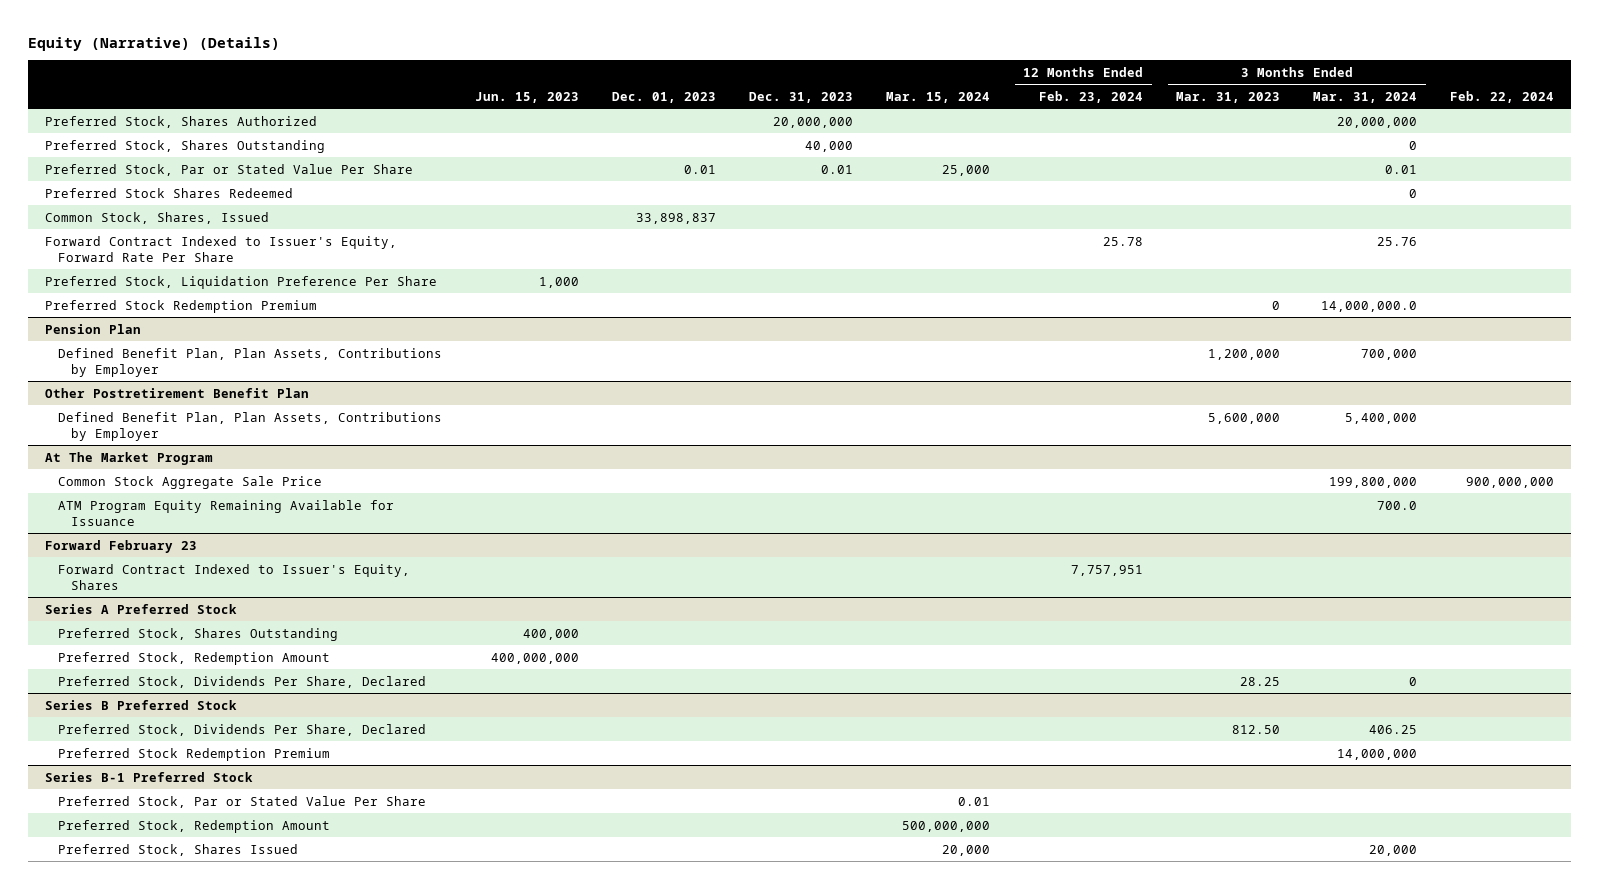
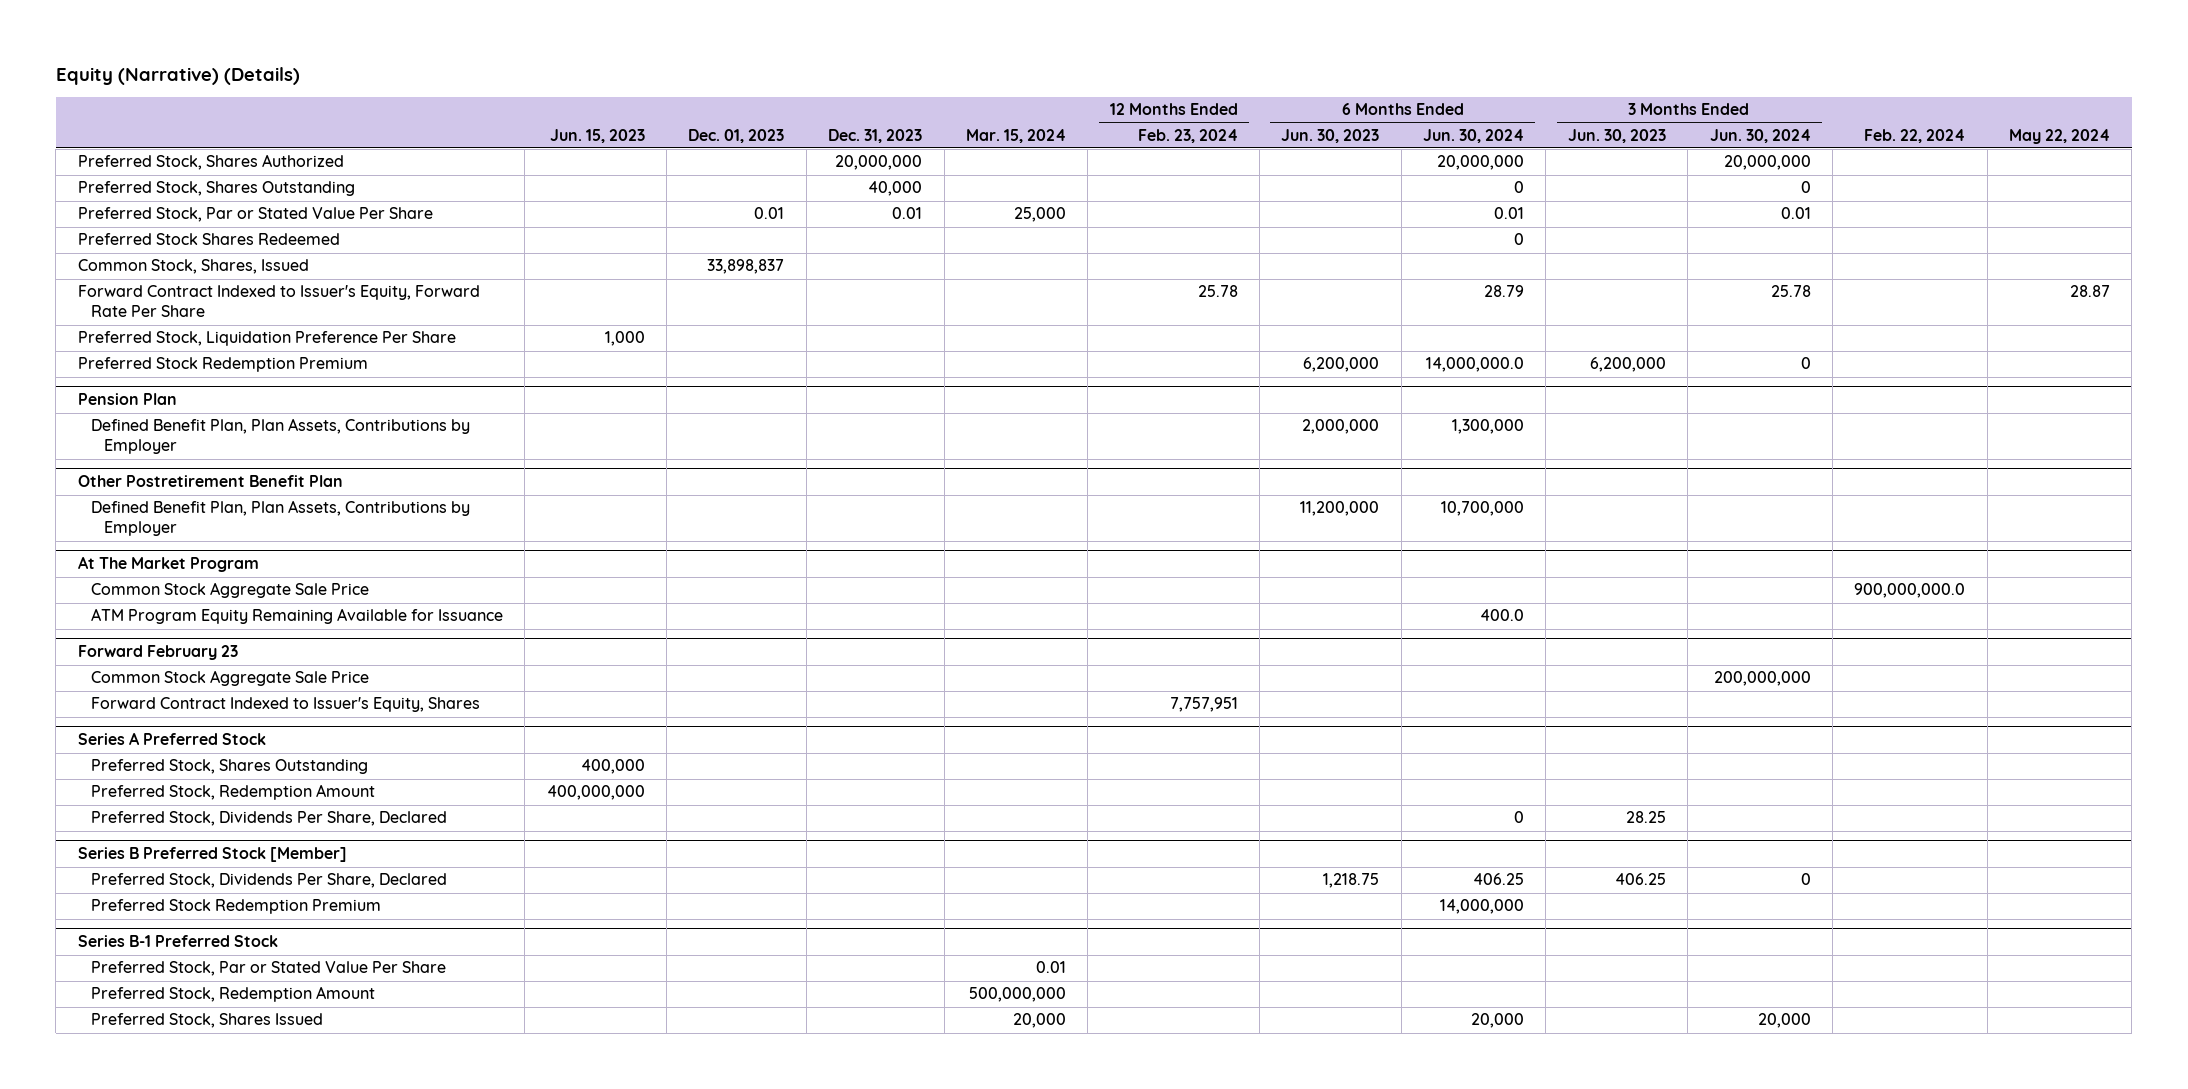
- | Jun. 15, 2023 | Dec. 01, 2023 | Dec. 31, 2023 | Mar. 15, 2024 | 12 Months Ended Feb. 23, 2024 | 3 Months Ended Mar. 31, 2023 | 3 Months Ended Mar. 31, 2024 | Feb. 22, 2024
+ | Jun. 15, 2023 | Dec. 01, 2023 | Dec. 31, 2023 | Mar. 15, 2024 | 12 Months Ended Feb. 23, 2024 | 6 Months Ended Jun. 30, 2023 | 6 Months Ended Jun. 30, 2024 | 3 Months Ended Jun. 30, 2023 | 3 Months Ended Jun. 30, 2024 | Feb. 22, 2024 | May 22, 2024
@ At The Market Program
- Common Stock Aggregate Sale Price | | | | | | | 199,800,000 | 900,000,000
+ Common Stock Aggregate Sale Price | | | | | | | | | | 900,000,000.0 |
@ Forward February 23
+ Common Stock Aggregate Sale Price | | | | | | | | | 200,000,000 | |
- Series B Preferred Stock
+ Series B Preferred Stock [Member]

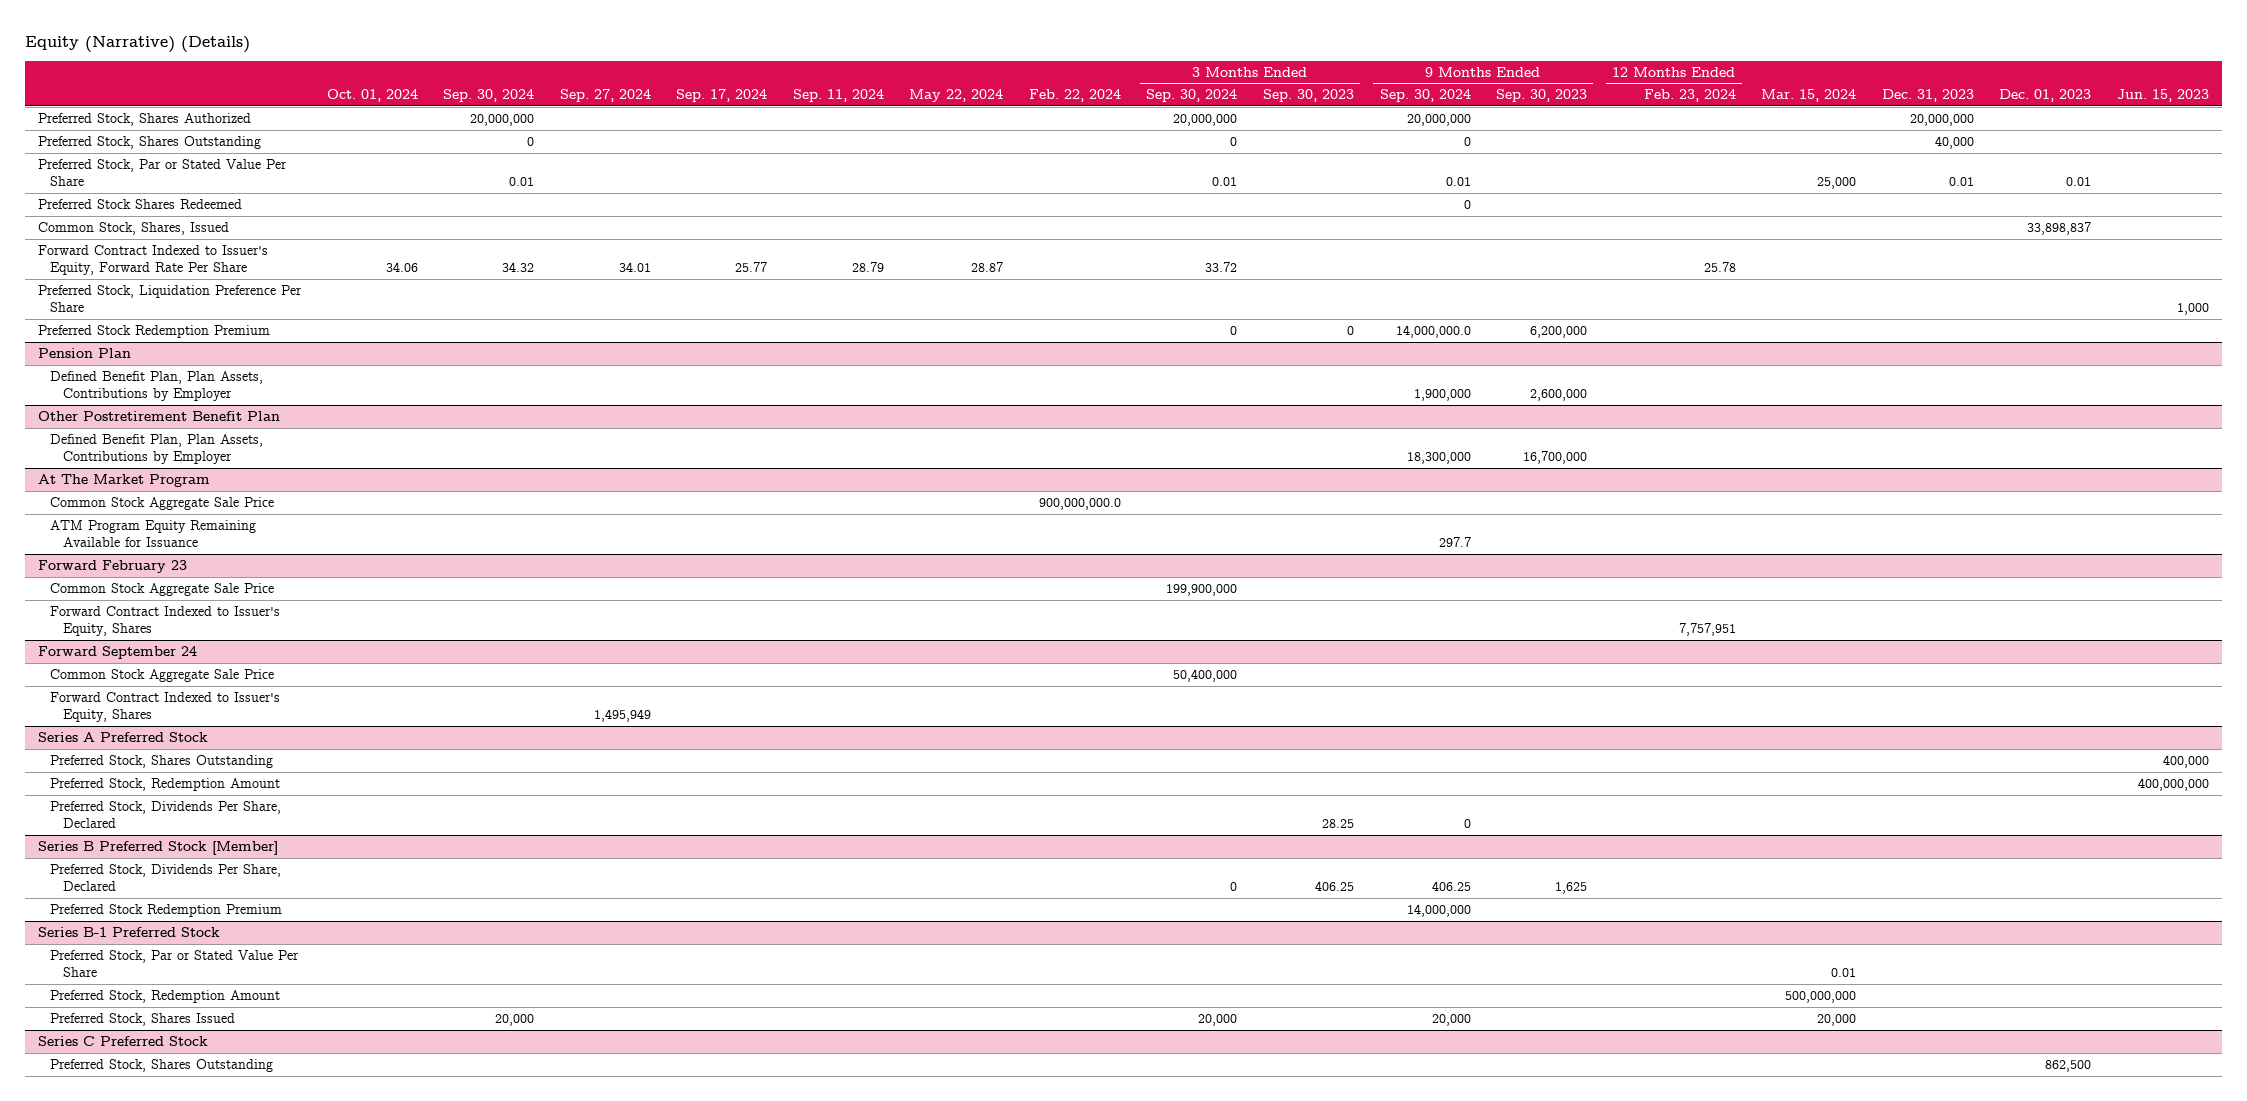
- | Jun. 15, 2023 | Dec. 01, 2023 | Dec. 31, 2023 | Mar. 15, 2024 | 12 Months Ended Feb. 23, 2024 | 6 Months Ended Jun. 30, 2023 | 6 Months Ended Jun. 30, 2024 | 3 Months Ended Jun. 30, 2023 | 3 Months Ended Jun. 30, 2024 | Feb. 22, 2024 | May 22, 2024
+ | Oct. 01, 2024 | Sep. 30, 2024 | Sep. 27, 2024 | Sep. 17, 2024 | Sep. 11, 2024 | May 22, 2024 | Feb. 22, 2024 | 3 Months Ended Sep. 30, 2024 | 3 Months Ended Sep. 30, 2023 | 9 Months Ended Sep. 30, 2024 | 9 Months Ended Sep. 30, 2023 | 12 Months Ended Feb. 23, 2024 | Mar. 15, 2024 | Dec. 31, 2023 | Dec. 01, 2023 | Jun. 15, 2023
+ Forward September 24
+ Common Stock Aggregate Sale Price | | | | | | | | 50,400,000 | | | | | | | |
+ Forward Contract Indexed to Issuer's Equity, Shares | | | 1,495,949 | | | | | | | | | | | | |
+ Series C Preferred Stock
+ Preferred Stock, Shares Outstanding | | | | | | | | | | | | | | | 862,500 |

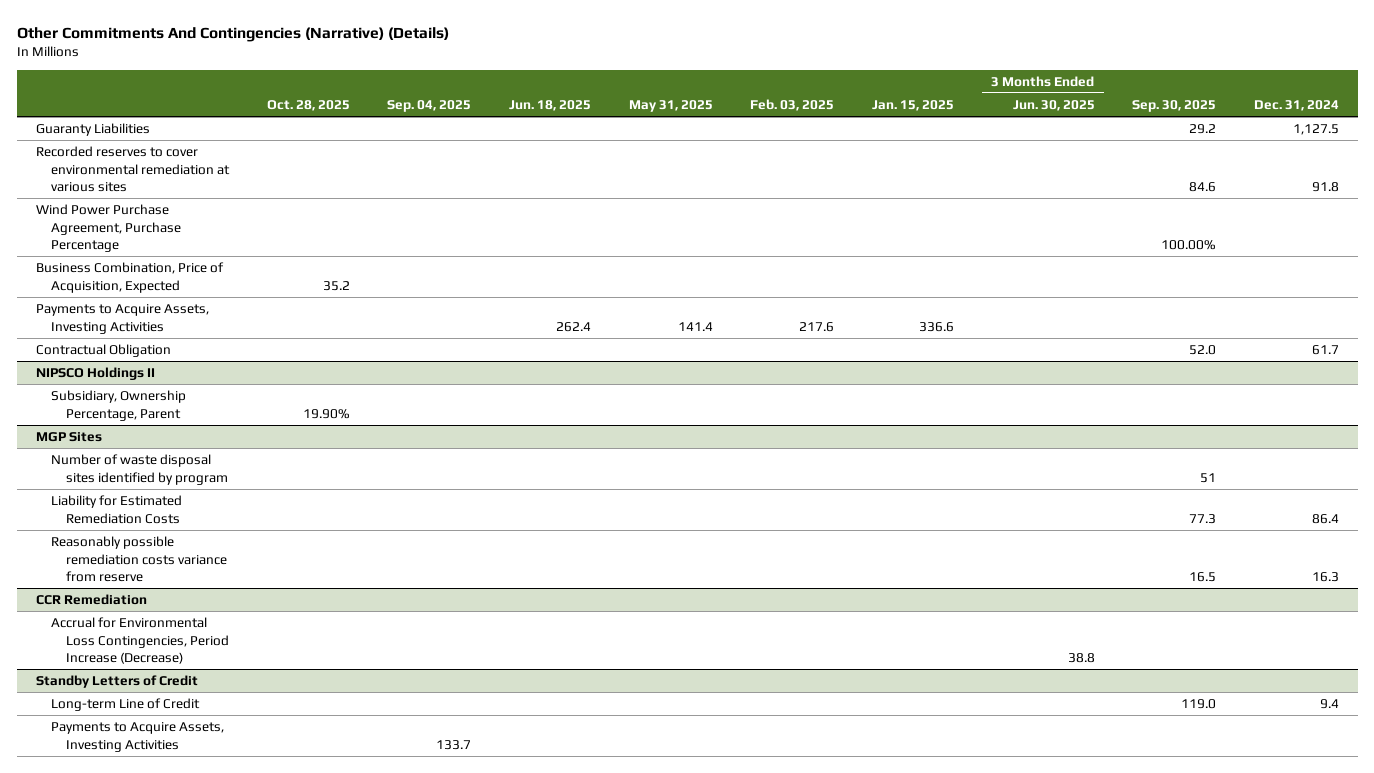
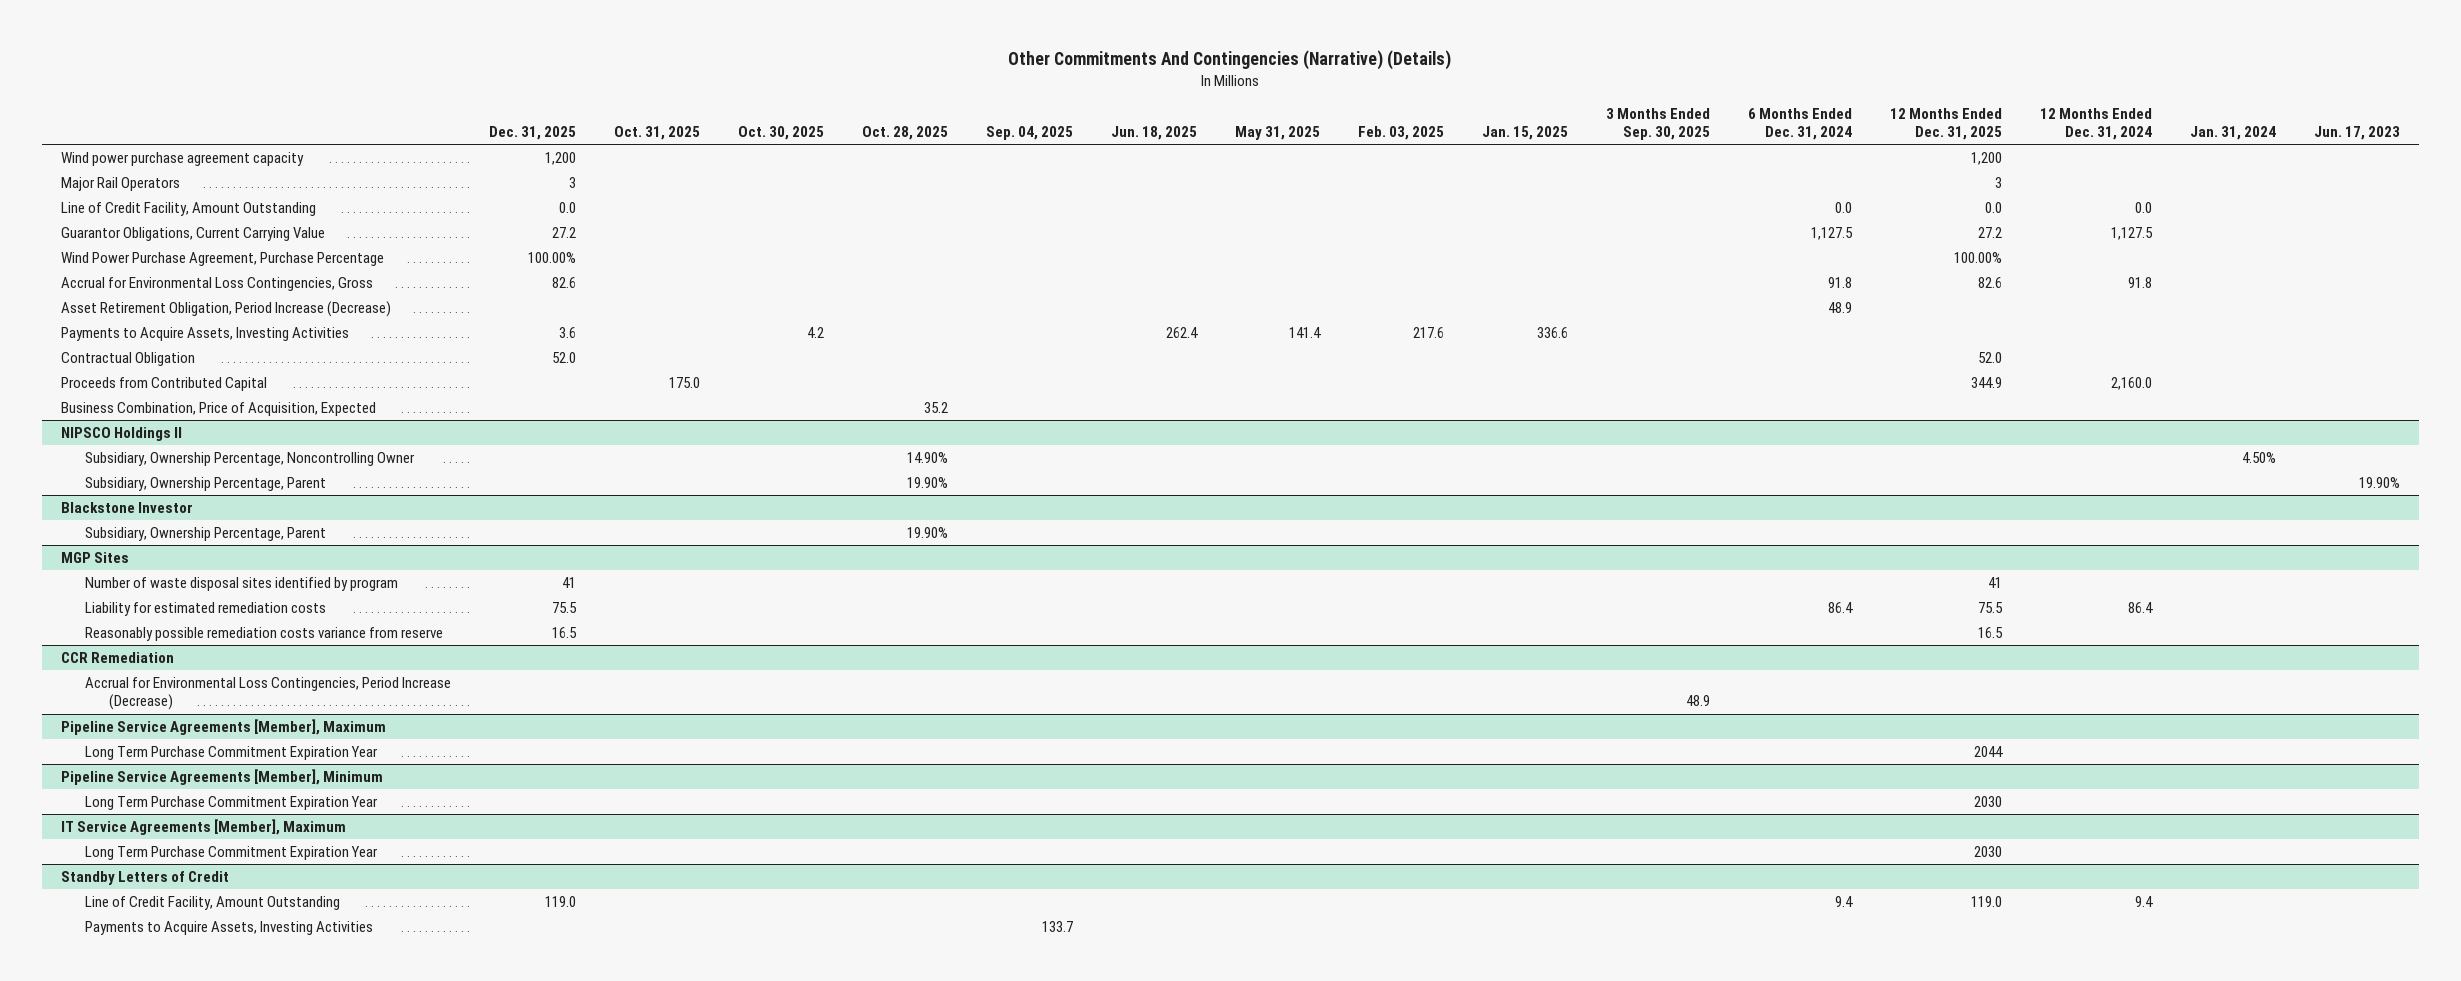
- | Oct. 28, 2025 | Sep. 04, 2025 | Jun. 18, 2025 | May 31, 2025 | Feb. 03, 2025 | Jan. 15, 2025 | 3 Months Ended Jun. 30, 2025 | Sep. 30, 2025 | Dec. 31, 2024
+ | Dec. 31, 2025 | Oct. 31, 2025 | Oct. 30, 2025 | Oct. 28, 2025 | Sep. 04, 2025 | Jun. 18, 2025 | May 31, 2025 | Feb. 03, 2025 | Jan. 15, 2025 | 3 Months Ended Sep. 30, 2025 | 6 Months Ended Dec. 31, 2024 | 12 Months Ended Dec. 31, 2025 | 12 Months Ended Dec. 31, 2024 | Jan. 31, 2024 | Jun. 17, 2023
- Guaranty Liabilities | | | | | | | | 29.2 | 1,127.5
- Recorded reserves to cover environmental remediation at various sites | | | | | | | | 84.6 | 91.8
+ Wind power purchase agreement capacity | 1,200 | | | | | | | | | | | 1,200 | | |
+ Major Rail Operators | 3 | | | | | | | | | | | 3 | | |
+ Line of Credit Facility, Amount Outstanding | 0.0 | | | | | | | | | | 0.0 | 0.0 | 0.0 | |
+ Guarantor Obligations, Current Carrying Value | 27.2 | | | | | | | | | | 1,127.5 | 27.2 | 1,127.5 | |
+ Accrual for Environmental Loss Contingencies, Gross | 82.6 | | | | | | | | | | 91.8 | 82.6 | 91.8 | |
+ Asset Retirement Obligation, Period Increase (Decrease) | | | | | | | | | | | 48.9 | | | |
+ Proceeds from Contributed Capital | | 175.0 | | | | | | | | | | 344.9 | 2,160.0 | |
moved down: Business Combination, Price of Acquisition, Expected | | | | 35.2 | | | | | | | | | | |
@ NIPSCO Holdings II
+ Subsidiary, Ownership Percentage, Noncontrolling Owner | | | | 14.90% | | | | | | | | | | 4.50% |
+ Blackstone Investor
+ Subsidiary, Ownership Percentage, Parent | | | | 19.90% | | | | | | | | | | |
@ MGP Sites
- Liability for Estimated Remediation Costs | | | | | | | | 77.3 | 86.4
+ Liability for estimated remediation costs | 75.5 | | | | | | | | | | 86.4 | 75.5 | 86.4 | |
+ Pipeline Service Agreements [Member], Maximum
+ Long Term Purchase Commitment Expiration Year | | | | | | | | | | | | 2044 | | |
+ Pipeline Service Agreements [Member], Minimum
+ Long Term Purchase Commitment Expiration Year | | | | | | | | | | | | 2030 | | |
+ IT Service Agreements [Member], Maximum
+ Long Term Purchase Commitment Expiration Year | | | | | | | | | | | | 2030 | | |
@ Standby Letters of Credit
- Long-term Line of Credit | | | | | | | | 119.0 | 9.4
+ Line of Credit Facility, Amount Outstanding | 119.0 | | | | | | | | | | 9.4 | 119.0 | 9.4 | |

